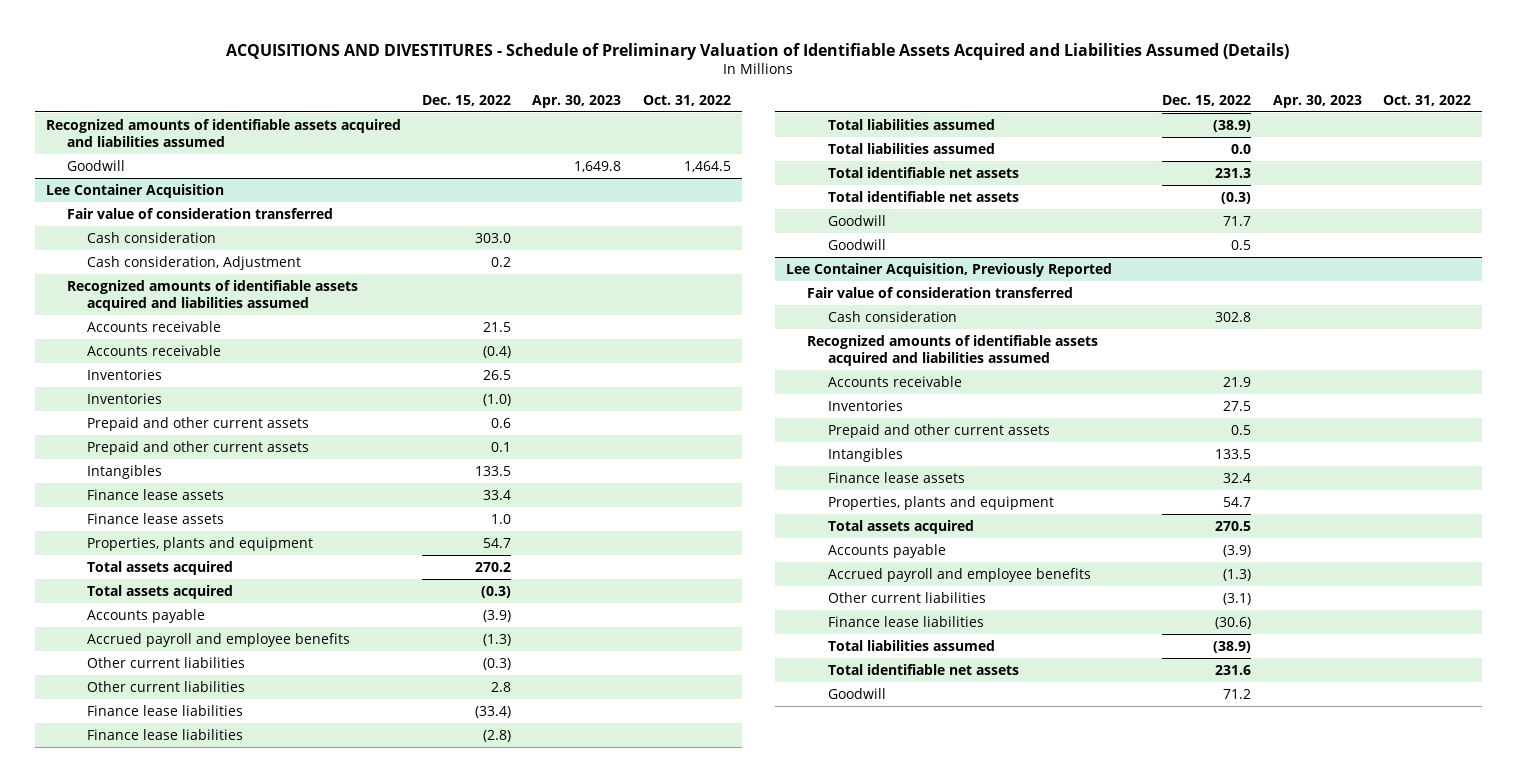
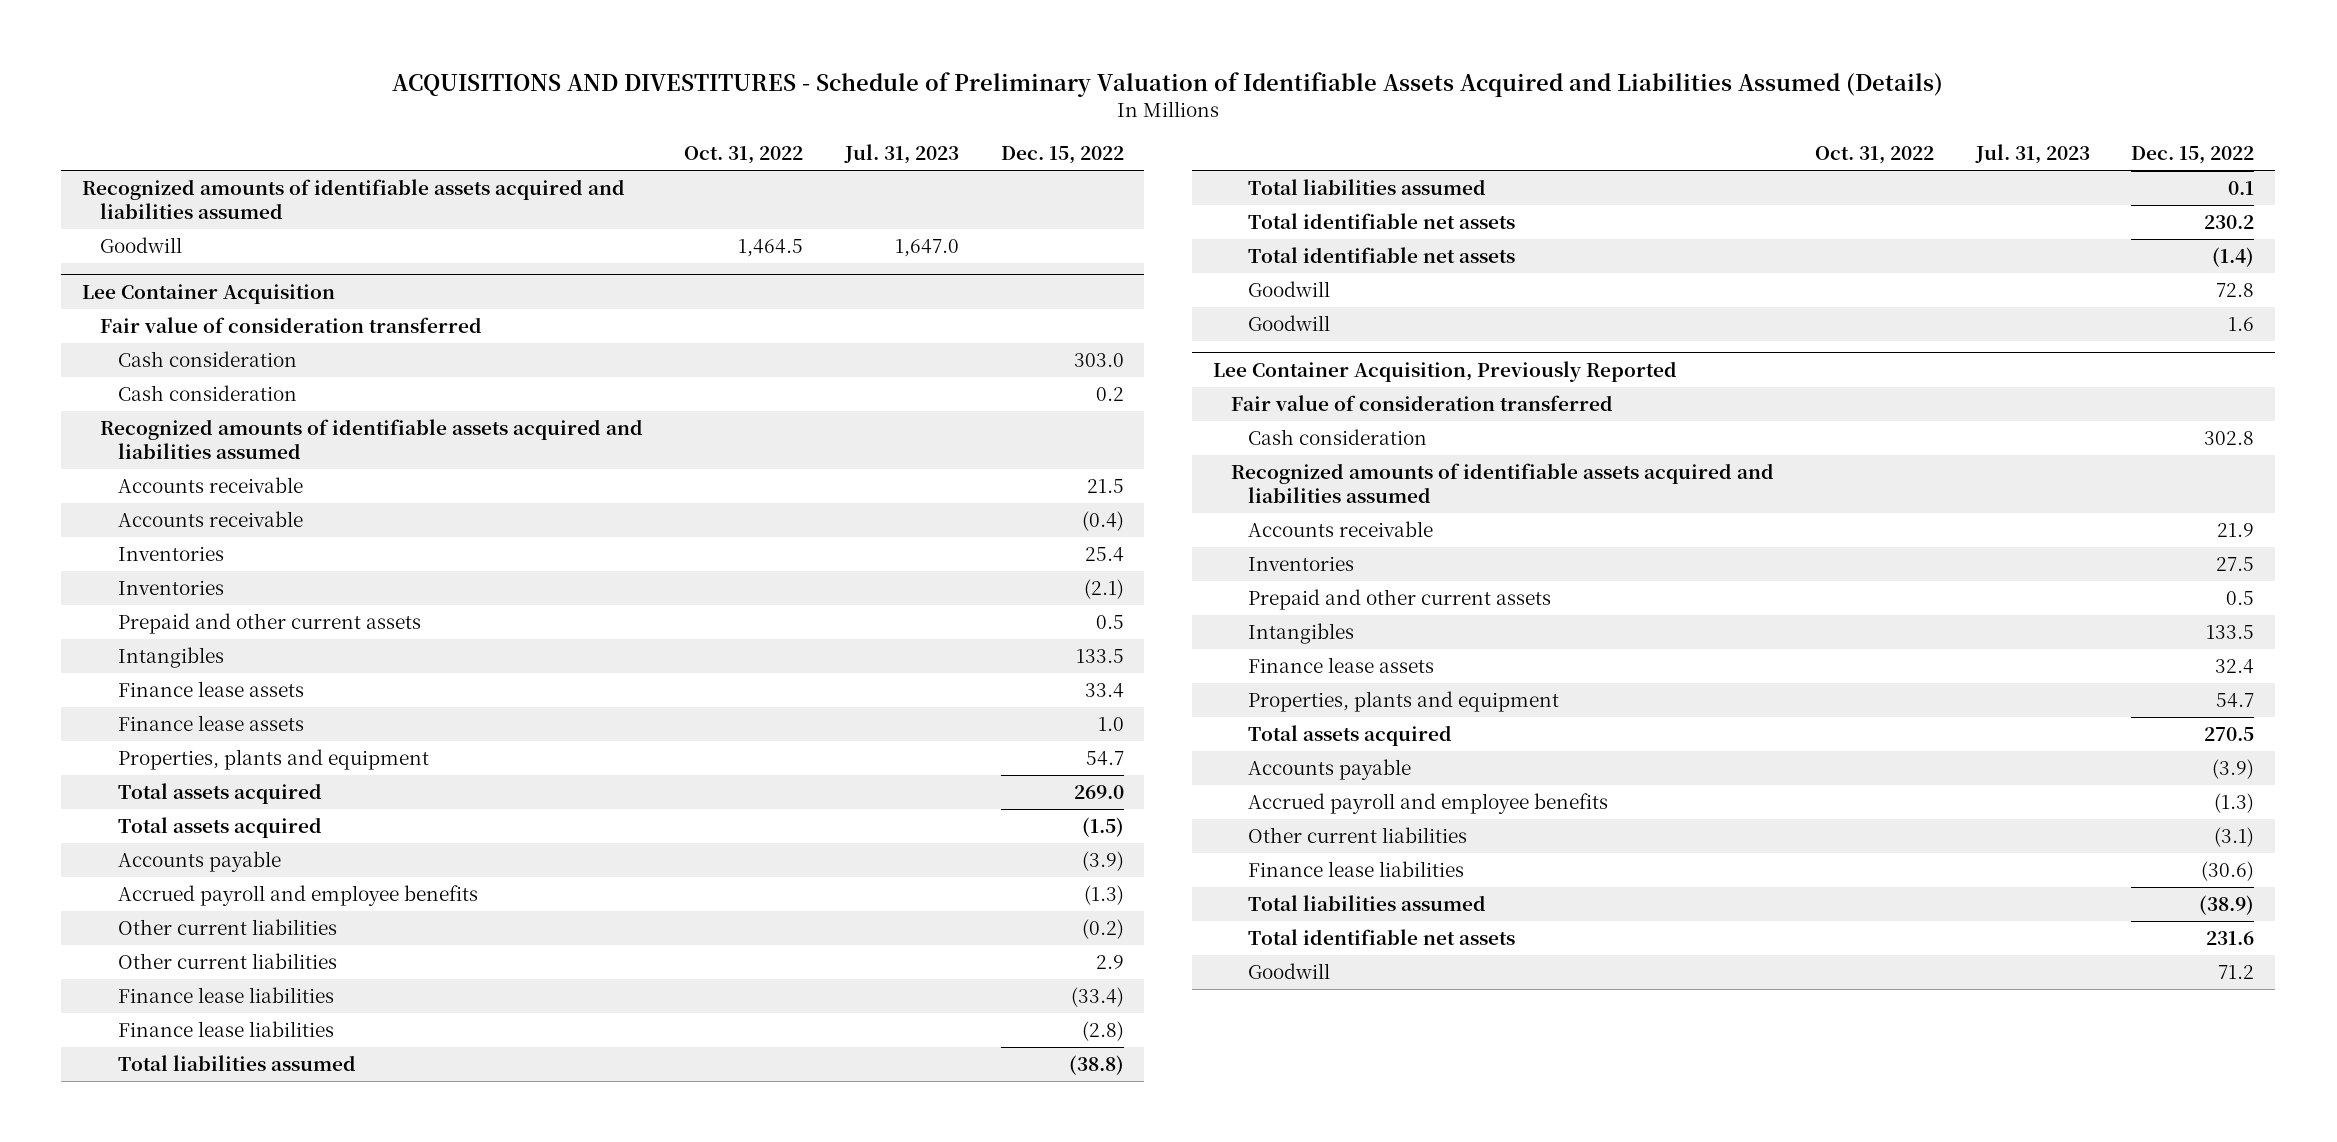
- | Dec. 15, 2022 | Apr. 30, 2023 | Oct. 31, 2022
+ | Oct. 31, 2022 | Jul. 31, 2023 | Dec. 15, 2022
@ Lee Container Acquisition
- Cash consideration, Adjustment | 0.2 | |
+ Cash consideration | | | 0.2
- Inventories | 26.5 | |
- Inventories | (1.0) | |
- Prepaid and other current assets | 0.6 | |
- Prepaid and other current assets | 0.1 | |
+ Inventories | | | 25.4
+ Inventories | | | (2.1)
+ Prepaid and other current assets | | | 0.5
- Total assets acquired | 270.2 | |
- Total assets acquired | (0.3) | |
+ Total assets acquired | | | 269.0
+ Total assets acquired | | | (1.5)
- Other current liabilities | (0.3) | |
- Other current liabilities | 2.8 | |
+ Other current liabilities | | | (0.2)
+ Other current liabilities | | | 2.9
- Total liabilities assumed | (38.9) | |
- Total liabilities assumed | 0.0 | |
- Total identifiable net assets | 231.3 | |
- Total identifiable net assets | (0.3) | |
- Goodwill | 71.7 | |
- Goodwill | 0.5 | |
+ Total liabilities assumed | | | (38.8)
+ Total liabilities assumed | | | 0.1
+ Total identifiable net assets | | | 230.2
+ Total identifiable net assets | | | (1.4)
+ Goodwill | | | 72.8
+ Goodwill | | | 1.6

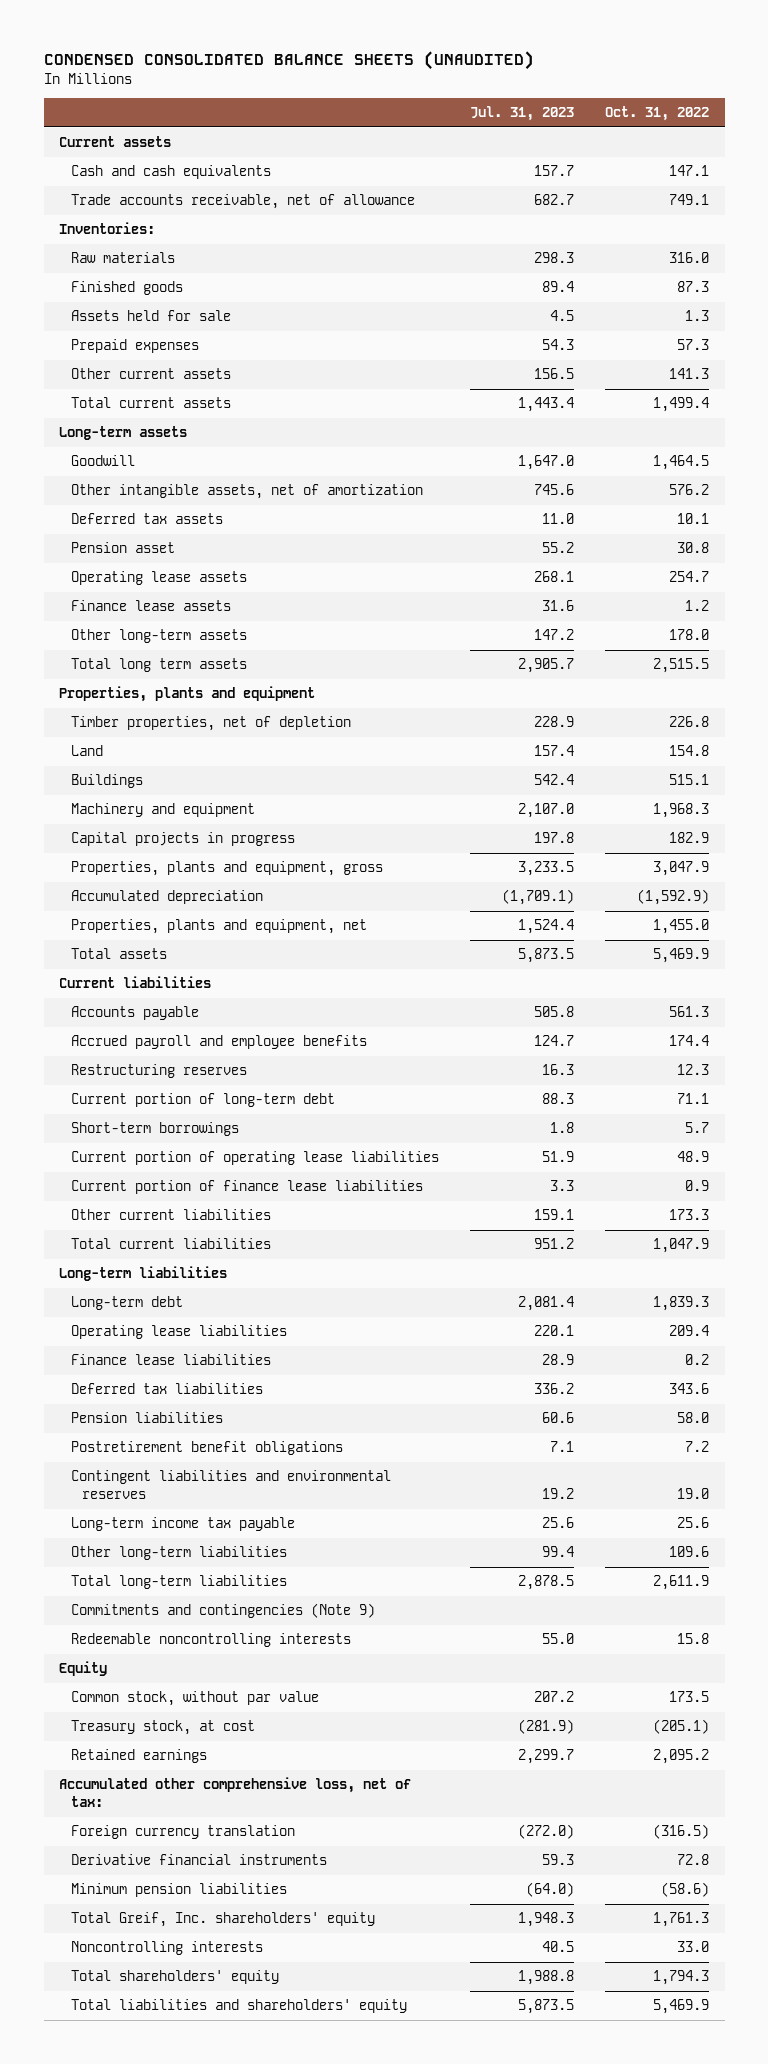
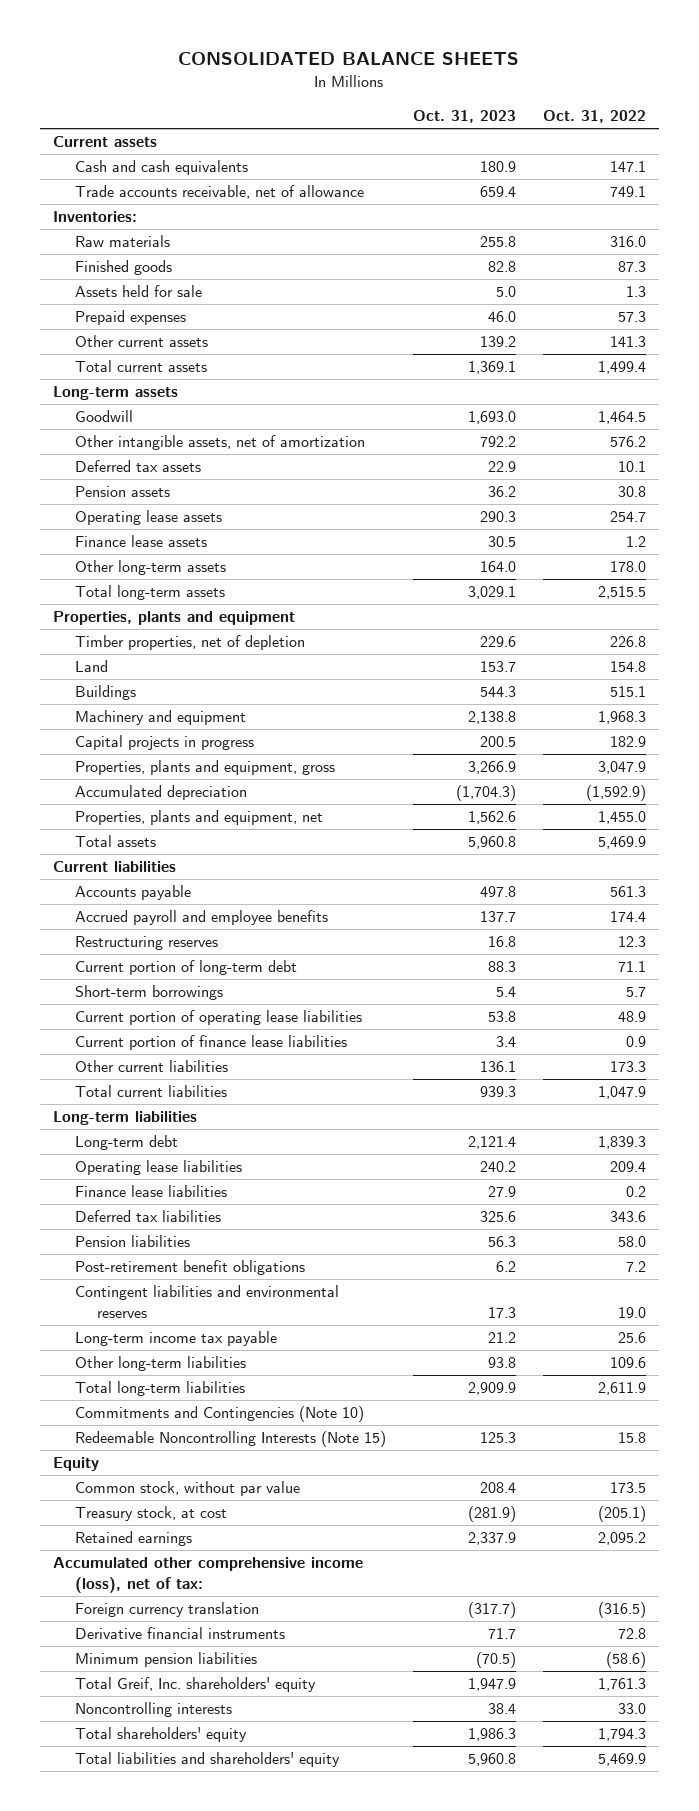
- CONDENSED CONSOLIDATED BALANCE SHEETS (UNAUDITED)
+ CONSOLIDATED BALANCE SHEETS
- | Jul. 31, 2023 | Oct. 31, 2022
+ | Oct. 31, 2023 | Oct. 31, 2022
- Pension asset | 55.2 | 30.8
+ Pension assets | 36.2 | 30.8
- Total long term assets | 2,905.7 | 2,515.5
+ Total long-term assets | 3,029.1 | 2,515.5
- Postretirement benefit obligations | 7.1 | 7.2
+ Post-retirement benefit obligations | 6.2 | 7.2
- Commitments and contingencies (Note 9)
- Redeemable noncontrolling interests | 55.0 | 15.8
+ Commitments and Contingencies (Note 10)
+ Redeemable Noncontrolling Interests (Note 15) | 125.3 | 15.8
- Accumulated other comprehensive loss, net of tax:
+ Accumulated other comprehensive income (loss), net of tax:

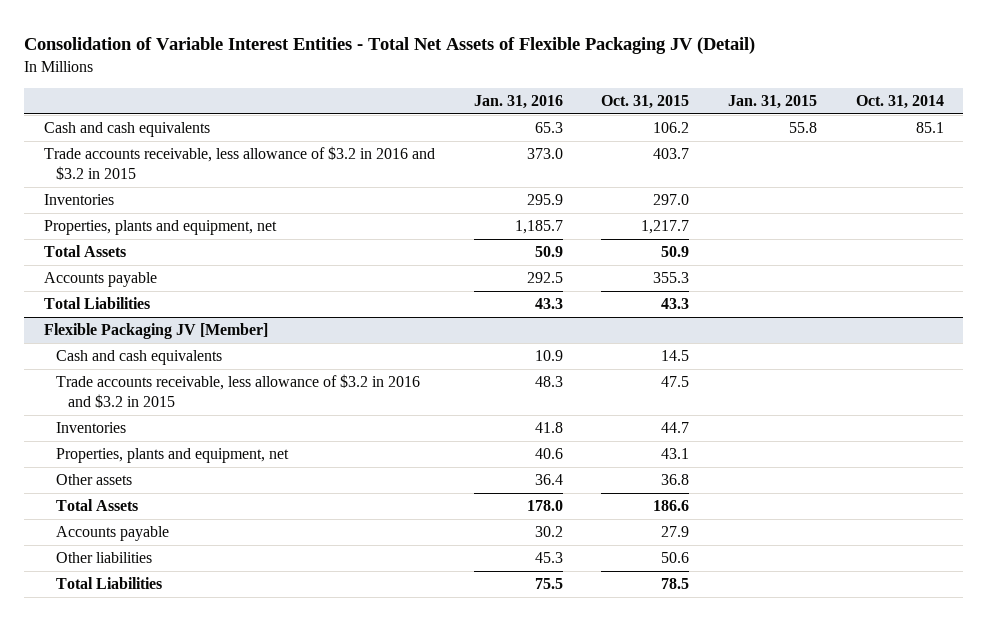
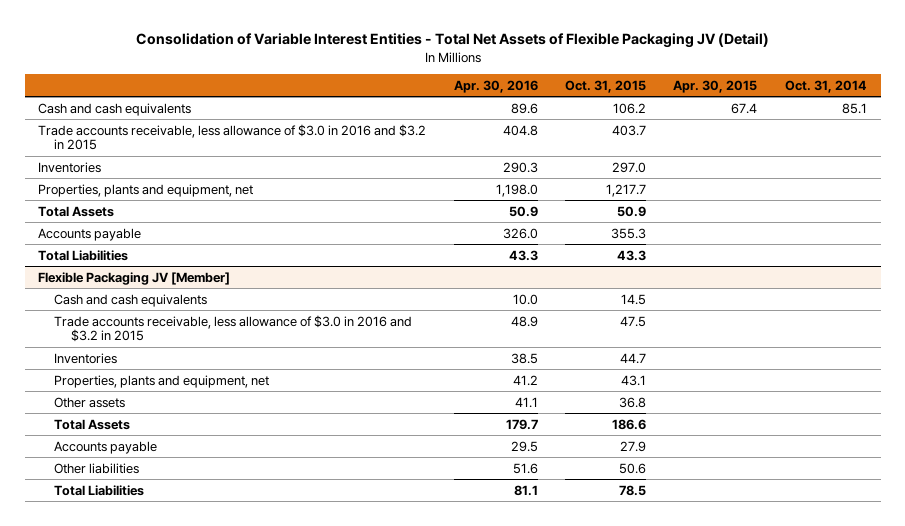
- | Jan. 31, 2016 | Oct. 31, 2015 | Jan. 31, 2015 | Oct. 31, 2014
+ | Apr. 30, 2016 | Oct. 31, 2015 | Apr. 30, 2015 | Oct. 31, 2014
- Trade accounts receivable, less allowance of $3.2 in 2016 and $3.2 in 2015 | 373.0 | 403.7 | |
+ Trade accounts receivable, less allowance of $3.0 in 2016 and $3.2 in 2015 | 404.8 | 403.7 | |
@ Flexible Packaging JV [Member]
- Trade accounts receivable, less allowance of $3.2 in 2016 and $3.2 in 2015 | 48.3 | 47.5 | |
+ Trade accounts receivable, less allowance of $3.0 in 2016 and $3.2 in 2015 | 48.9 | 47.5 | |

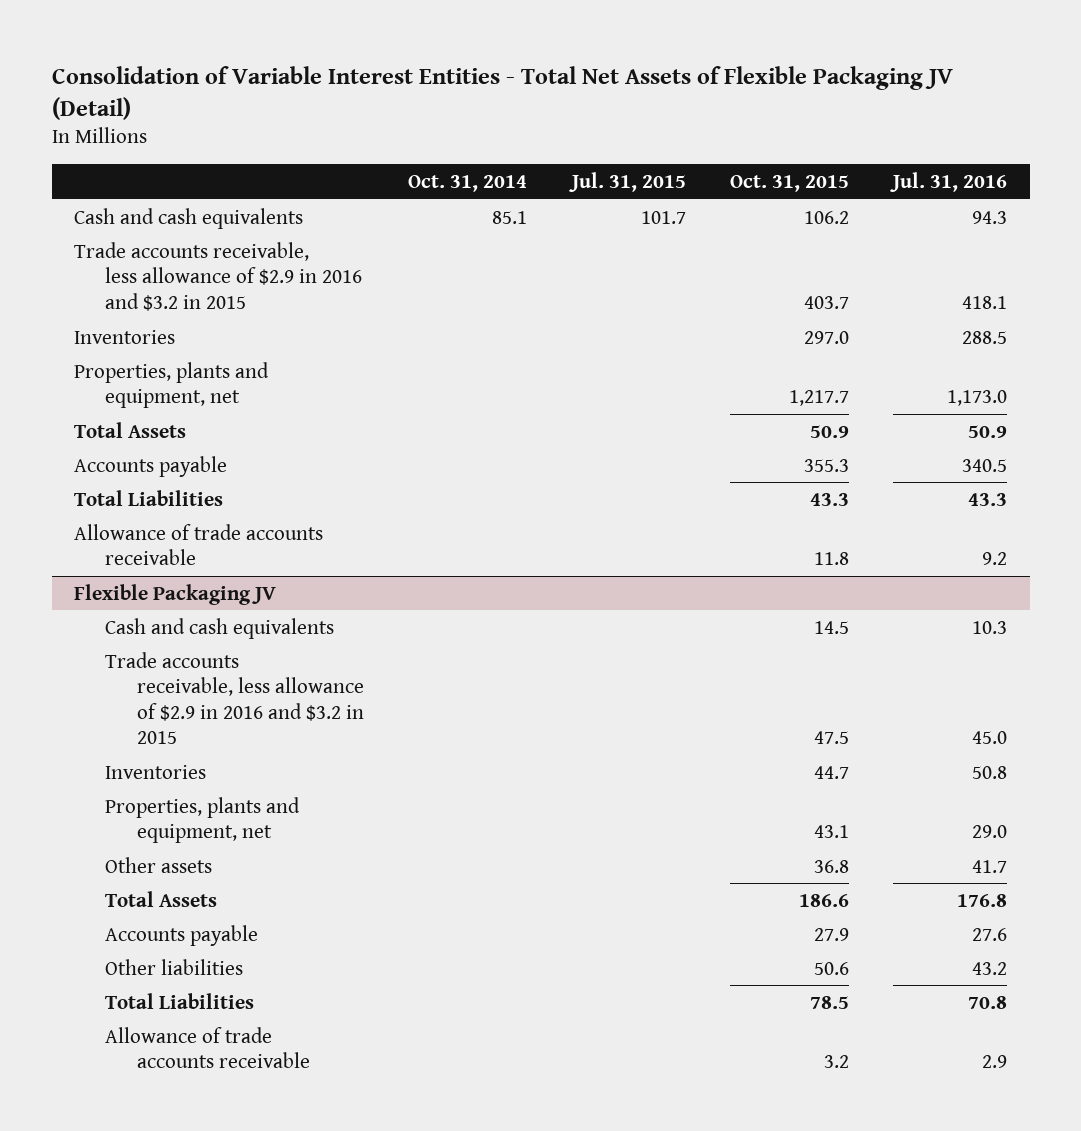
- | Apr. 30, 2016 | Oct. 31, 2015 | Apr. 30, 2015 | Oct. 31, 2014
+ | Oct. 31, 2014 | Jul. 31, 2015 | Oct. 31, 2015 | Jul. 31, 2016
- Trade accounts receivable, less allowance of $3.0 in 2016 and $3.2 in 2015 | 404.8 | 403.7 | |
+ Trade accounts receivable, less allowance of $2.9 in 2016 and $3.2 in 2015 | | | 403.7 | 418.1
- Flexible Packaging JV [Member]
+ Allowance of trade accounts receivable | | | 11.8 | 9.2
+ Flexible Packaging JV
- Trade accounts receivable, less allowance of $3.0 in 2016 and $3.2 in 2015 | 48.9 | 47.5 | |
+ Trade accounts receivable, less allowance of $2.9 in 2016 and $3.2 in 2015 | | | 47.5 | 45.0
+ Allowance of trade accounts receivable | | | 3.2 | 2.9

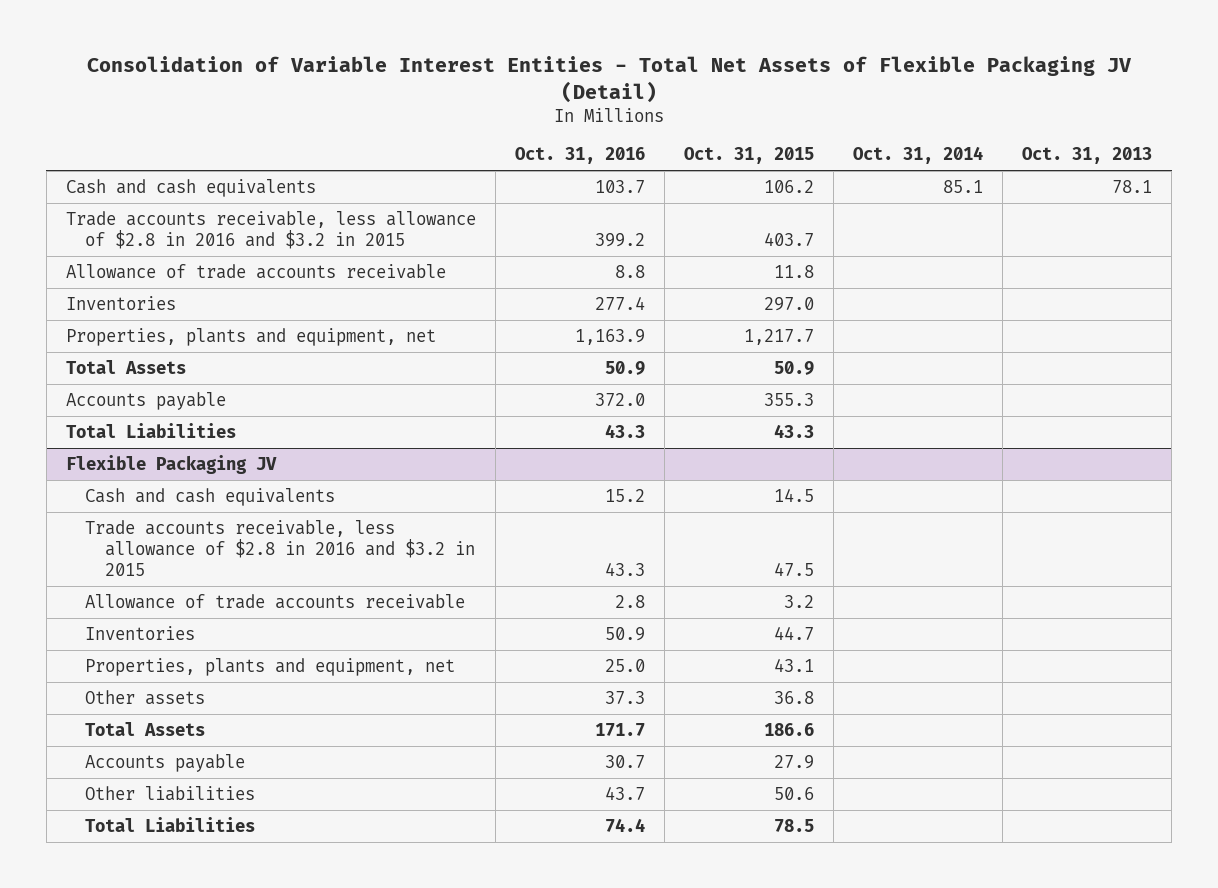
- | Oct. 31, 2014 | Jul. 31, 2015 | Oct. 31, 2015 | Jul. 31, 2016
+ | Oct. 31, 2016 | Oct. 31, 2015 | Oct. 31, 2014 | Oct. 31, 2013
- Trade accounts receivable, less allowance of $2.9 in 2016 and $3.2 in 2015 | | | 403.7 | 418.1
+ Trade accounts receivable, less allowance of $2.8 in 2016 and $3.2 in 2015 | 399.2 | 403.7 | |
moved up: Allowance of trade accounts receivable | 8.8 | 11.8 | |
@ Flexible Packaging JV
- Trade accounts receivable, less allowance of $2.9 in 2016 and $3.2 in 2015 | | | 47.5 | 45.0
+ Trade accounts receivable, less allowance of $2.8 in 2016 and $3.2 in 2015 | 43.3 | 47.5 | |
moved up: Allowance of trade accounts receivable | 2.8 | 3.2 | |

